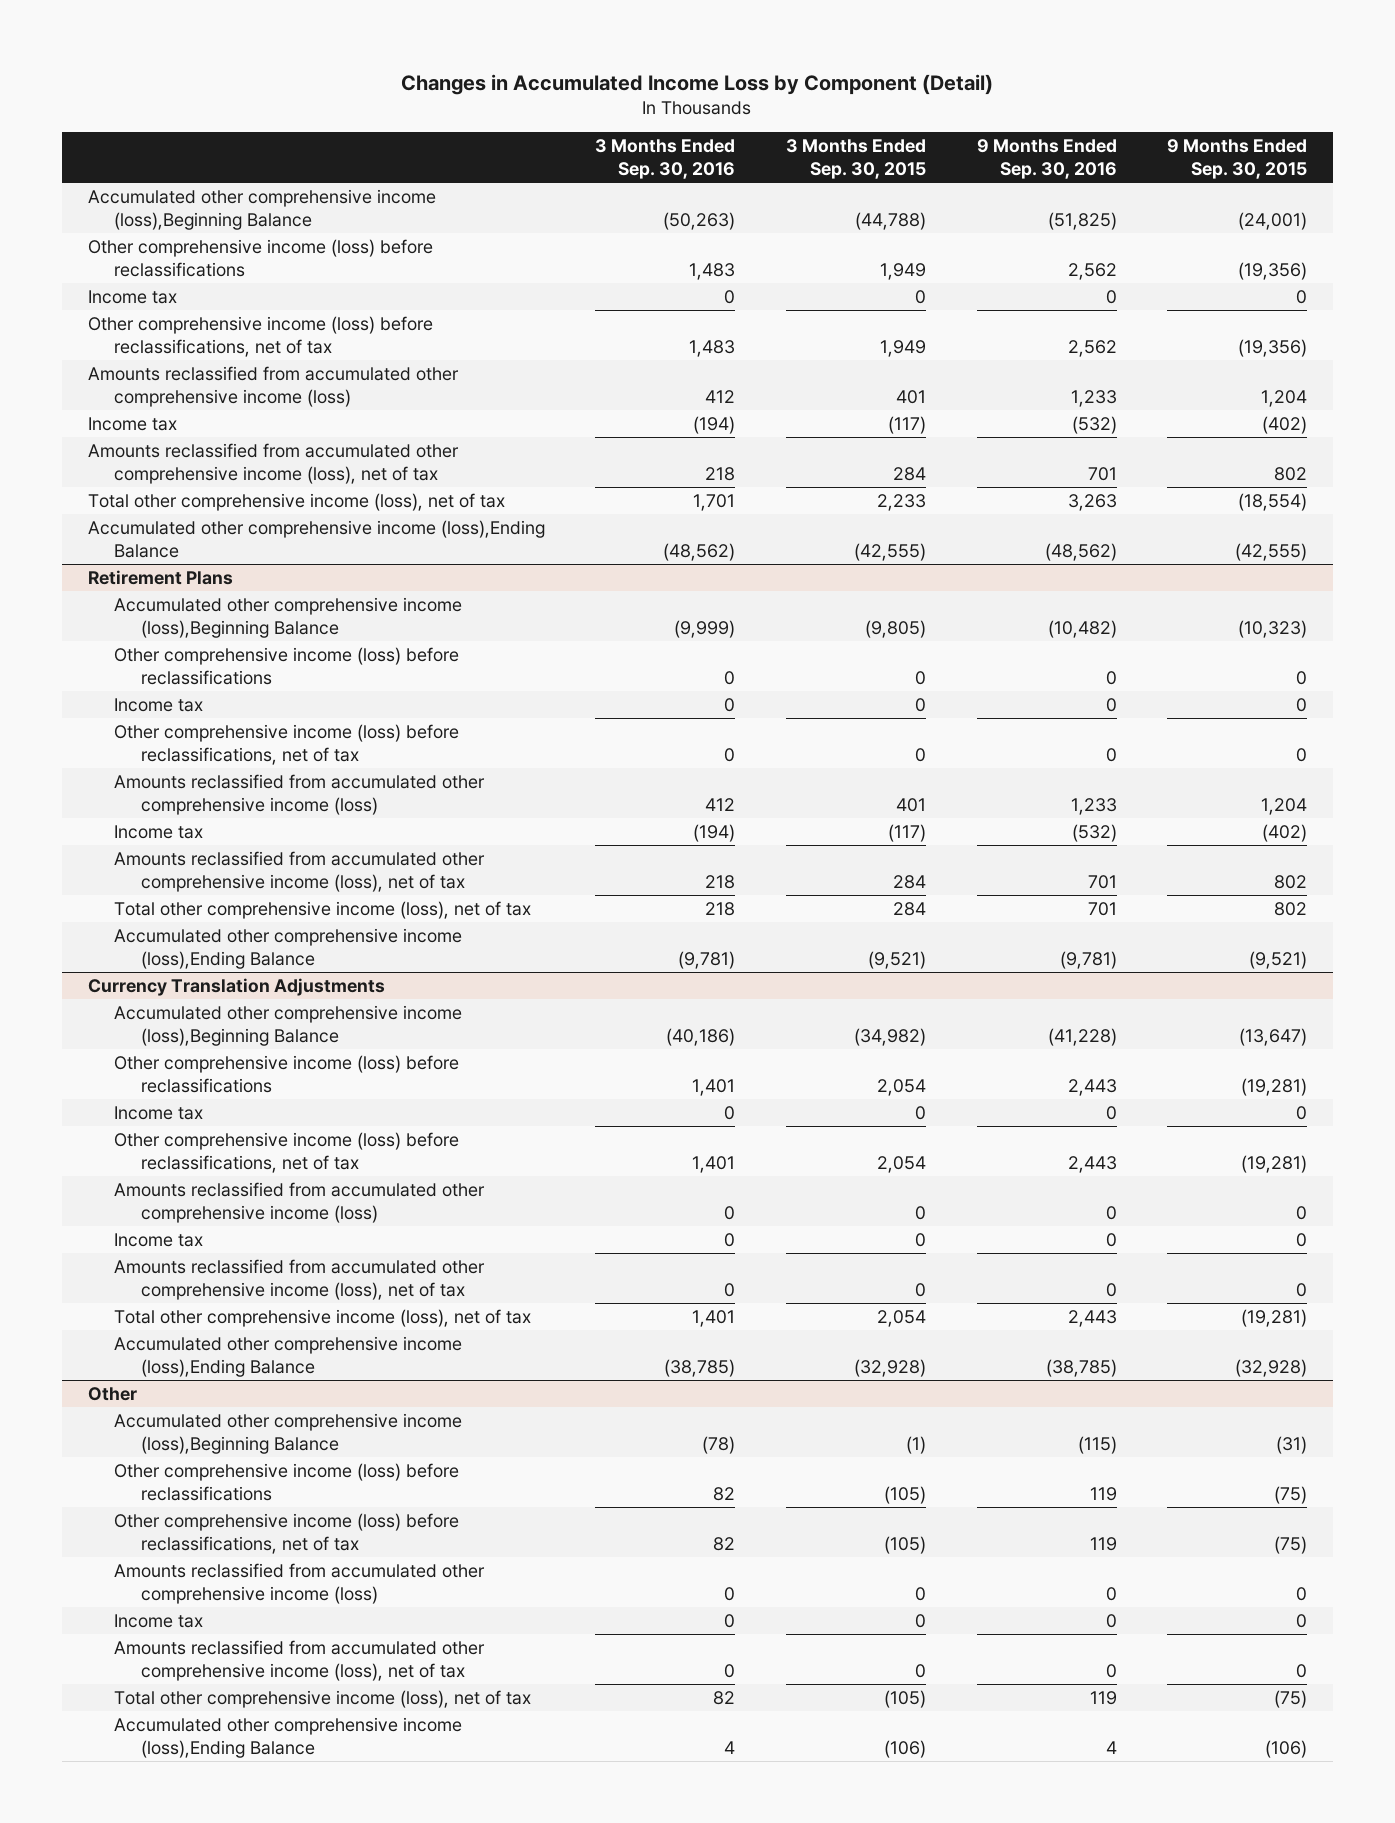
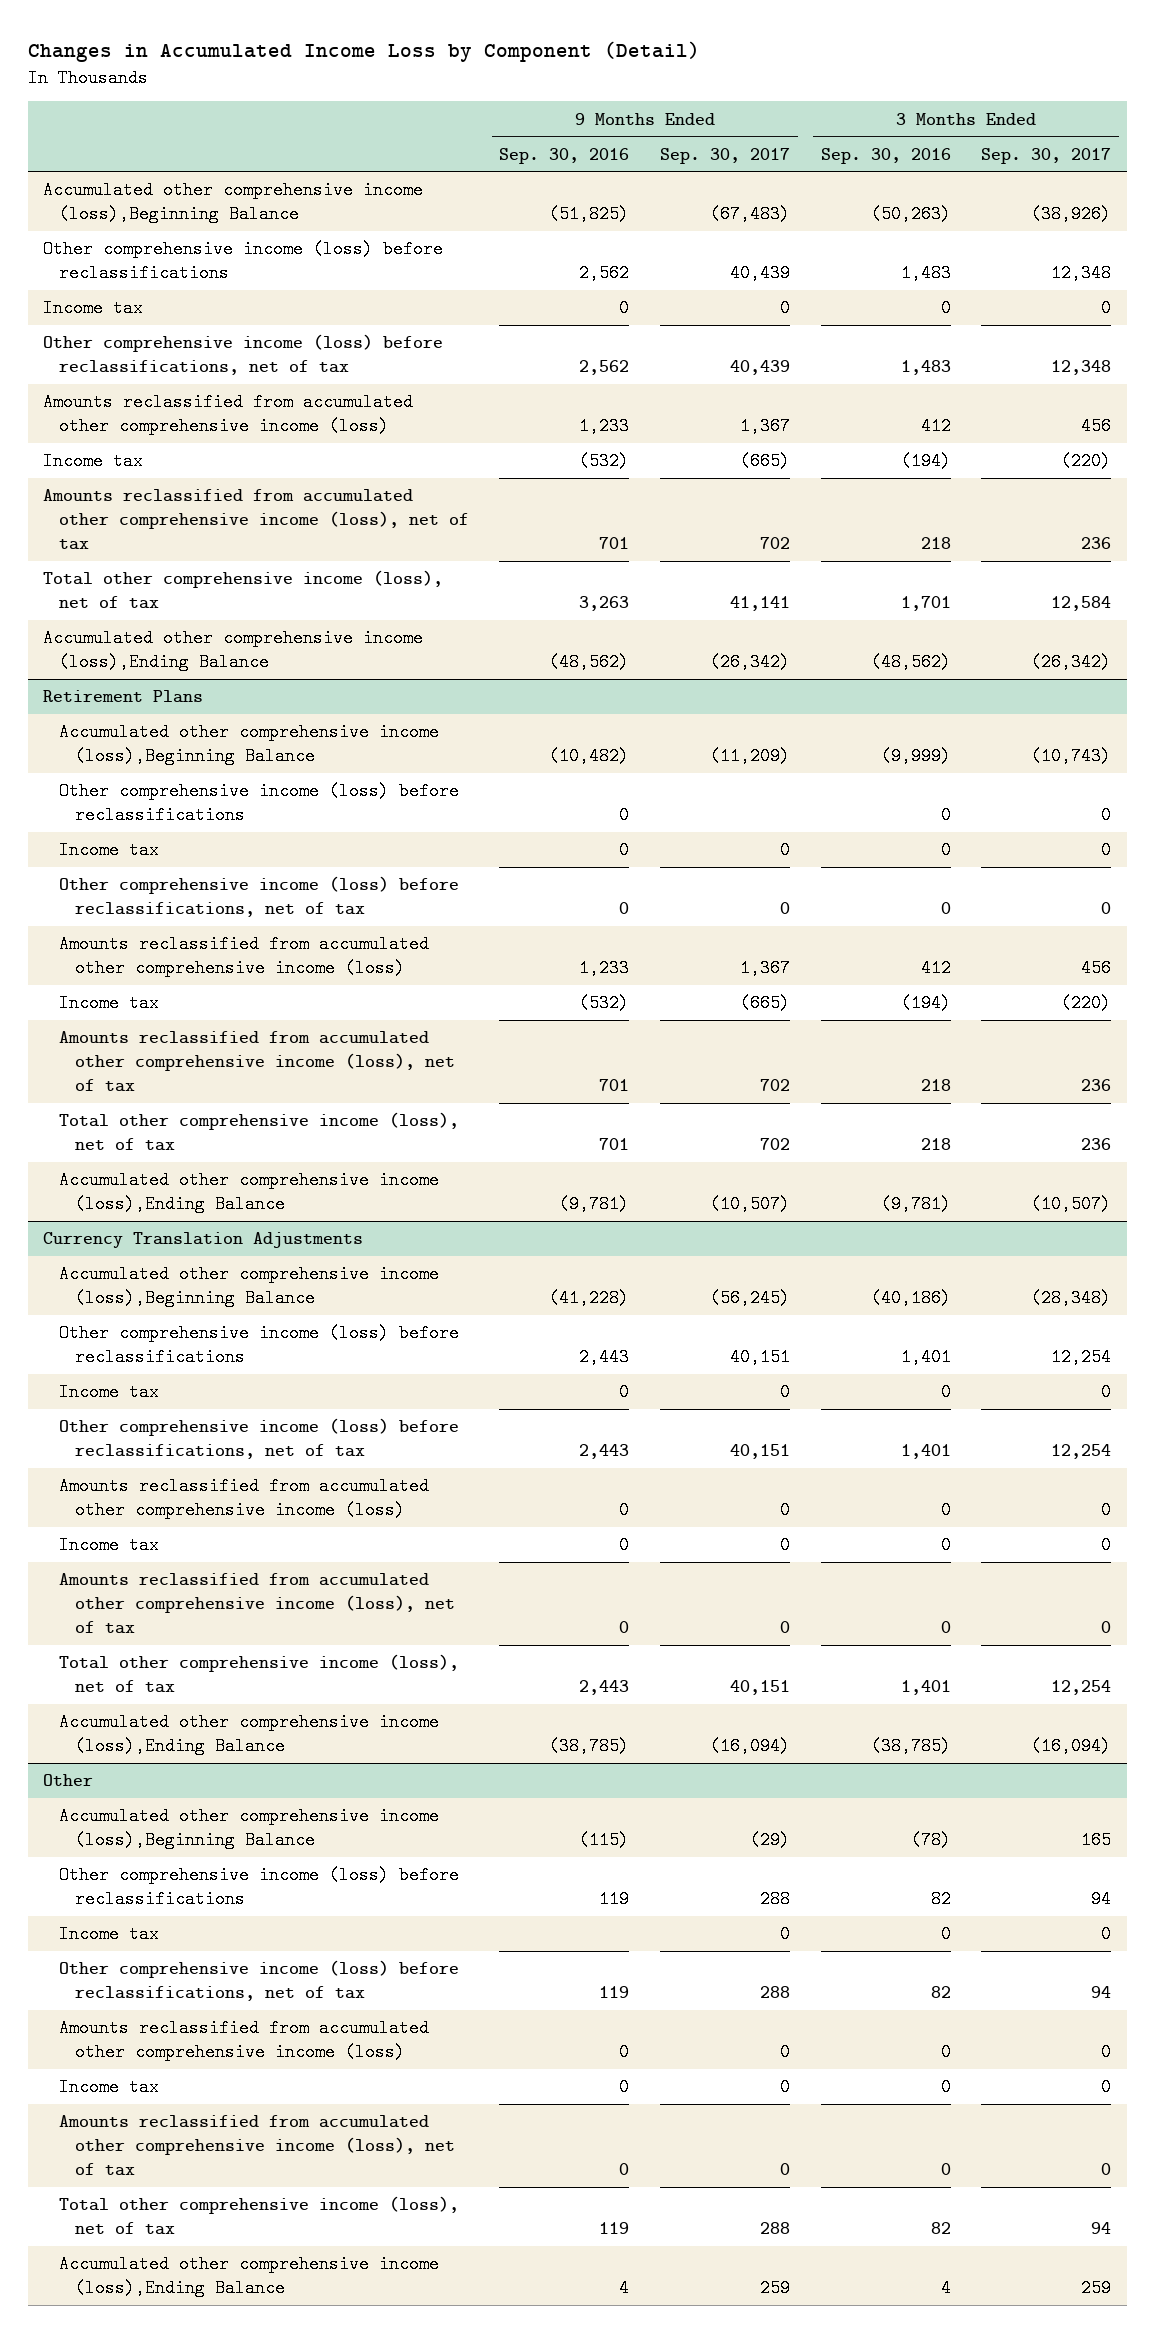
- | 3 Months Ended Sep. 30, 2016 | 3 Months Ended Sep. 30, 2015 | 9 Months Ended Sep. 30, 2016 | 9 Months Ended Sep. 30, 2015
+ | 9 Months Ended Sep. 30, 2016 | 9 Months Ended Sep. 30, 2017 | 3 Months Ended Sep. 30, 2016 | 3 Months Ended Sep. 30, 2017
@ Other
+ Income tax | | 0 | 0 | 0

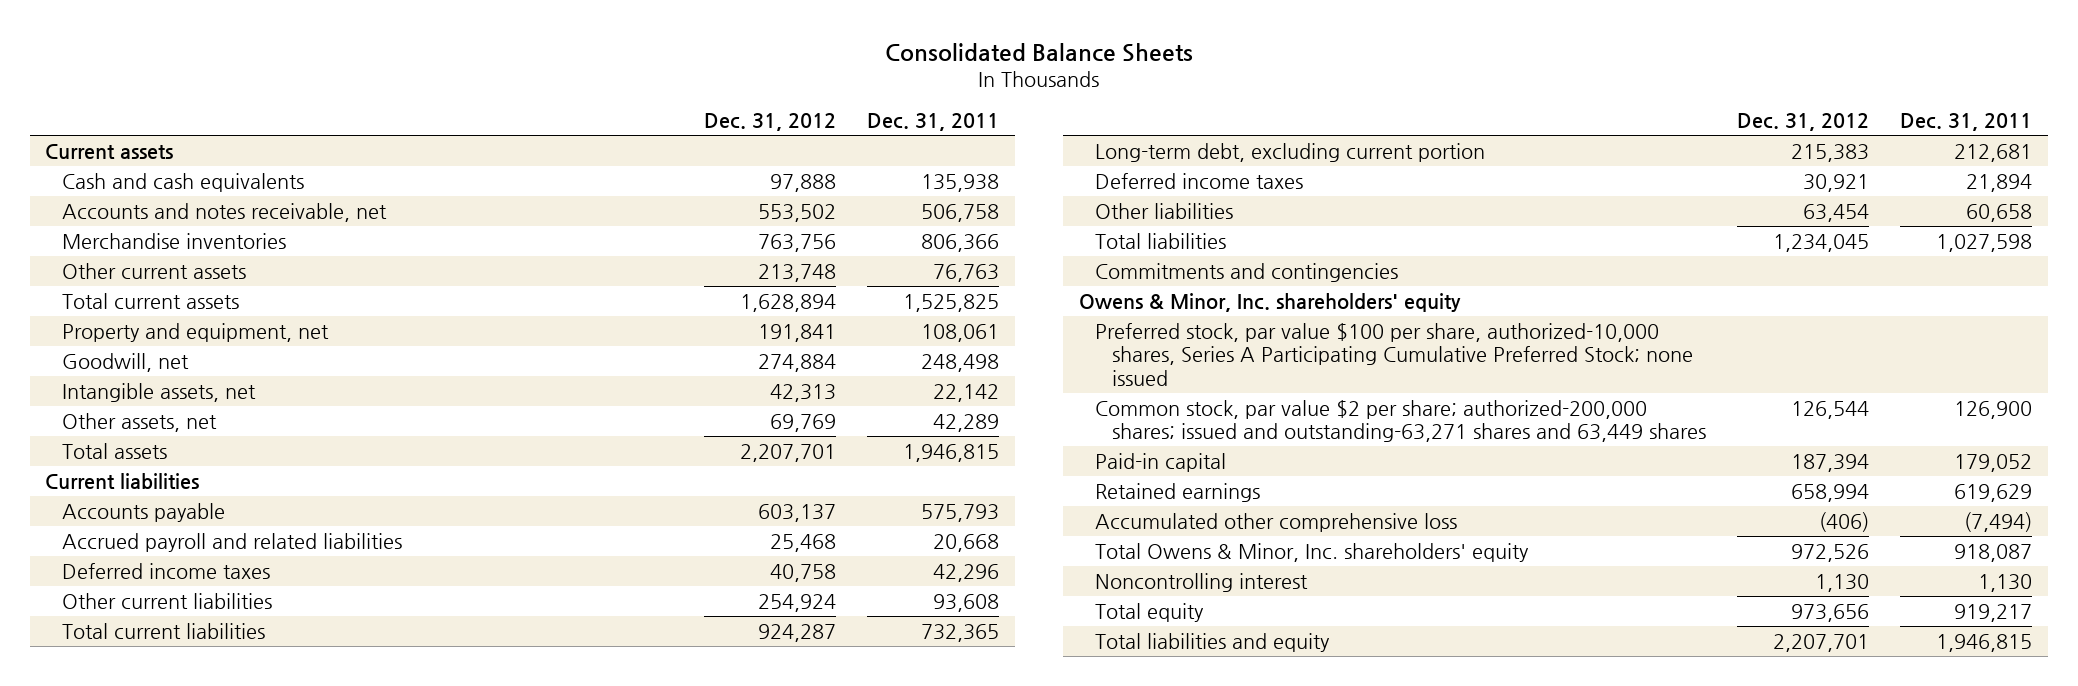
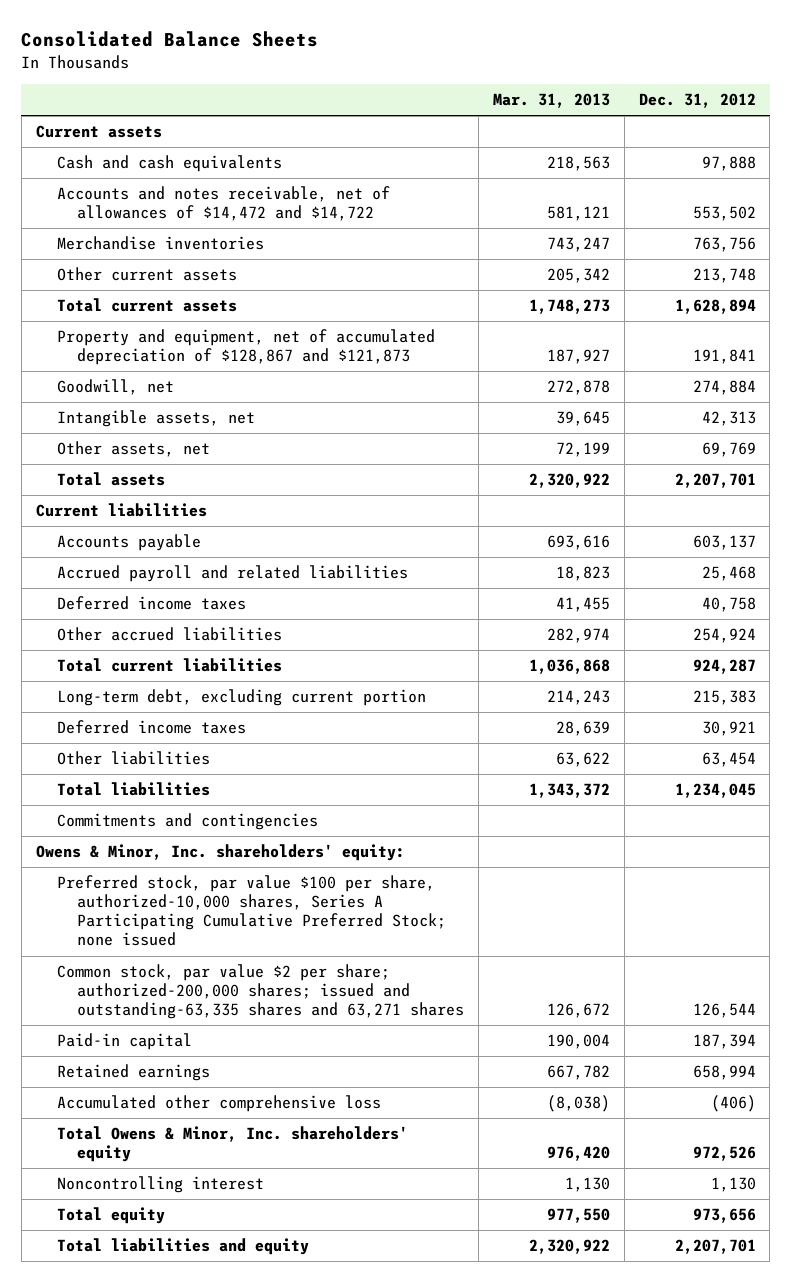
- | Dec. 31, 2012 | Dec. 31, 2011
+ | Mar. 31, 2013 | Dec. 31, 2012
- Accounts and notes receivable, net | 553,502 | 506,758
+ Accounts and notes receivable, net of allowances of $14,472 and $14,722 | 581,121 | 553,502
- Property and equipment, net | 191,841 | 108,061
+ Property and equipment, net of accumulated depreciation of $128,867 and $121,873 | 187,927 | 191,841
- Other current liabilities | 254,924 | 93,608
+ Other accrued liabilities | 282,974 | 254,924
- Owens & Minor, Inc. shareholders' equity
+ Owens & Minor, Inc. shareholders' equity:
- Common stock, par value $2 per share; authorized-200,000 shares; issued and outstanding-63,271 shares and 63,449 shares | 126,544 | 126,900
+ Common stock, par value $2 per share; authorized-200,000 shares; issued and outstanding-63,335 shares and 63,271 shares | 126,672 | 126,544

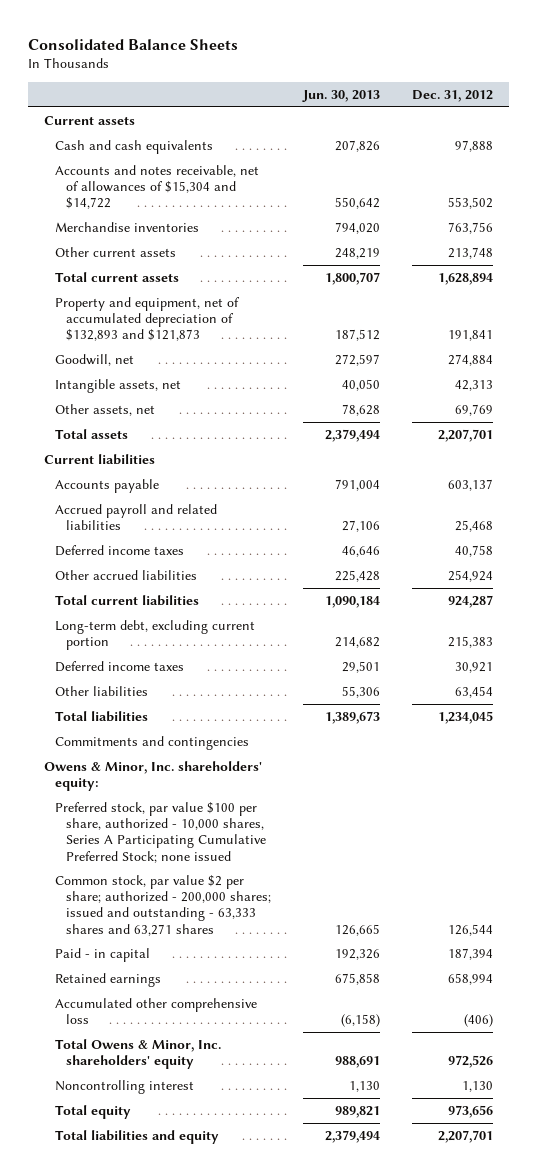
- | Mar. 31, 2013 | Dec. 31, 2012
+ | Jun. 30, 2013 | Dec. 31, 2012
- Accounts and notes receivable, net of allowances of $14,472 and $14,722 | 581,121 | 553,502
+ Accounts and notes receivable, net of allowances of $15,304 and $14,722 | 550,642 | 553,502
- Property and equipment, net of accumulated depreciation of $128,867 and $121,873 | 187,927 | 191,841
+ Property and equipment, net of accumulated depreciation of $132,893 and $121,873 | 187,512 | 191,841
- Preferred stock, par value $100 per share, authorized-10,000 shares, Series A Participating Cumulative Preferred Stock; none issued
- Common stock, par value $2 per share; authorized-200,000 shares; issued and outstanding-63,335 shares and 63,271 shares | 126,672 | 126,544
- Paid-in capital | 190,004 | 187,394
+ Preferred stock, par value $100 per share, authorized - 10,000 shares, Series A Participating Cumulative Preferred Stock; none issued
+ Common stock, par value $2 per share; authorized - 200,000 shares; issued and outstanding - 63,333 shares and 63,271 shares | 126,665 | 126,544
+ Paid - in capital | 192,326 | 187,394

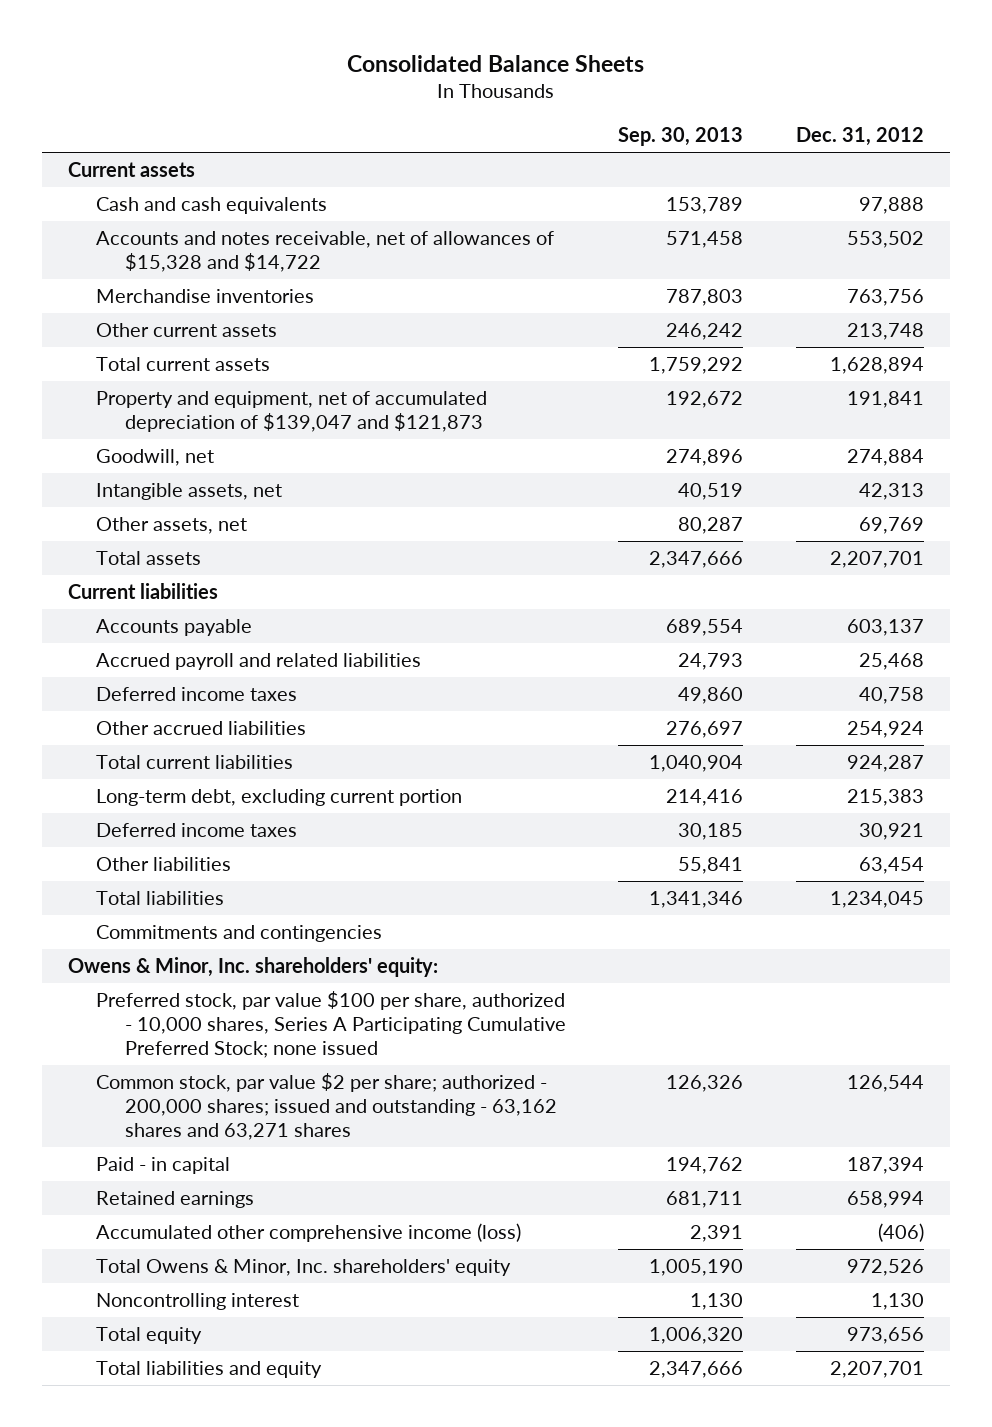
- | Jun. 30, 2013 | Dec. 31, 2012
+ | Sep. 30, 2013 | Dec. 31, 2012
- Accounts and notes receivable, net of allowances of $15,304 and $14,722 | 550,642 | 553,502
+ Accounts and notes receivable, net of allowances of $15,328 and $14,722 | 571,458 | 553,502
- Property and equipment, net of accumulated depreciation of $132,893 and $121,873 | 187,512 | 191,841
+ Property and equipment, net of accumulated depreciation of $139,047 and $121,873 | 192,672 | 191,841
- Common stock, par value $2 per share; authorized - 200,000 shares; issued and outstanding - 63,333 shares and 63,271 shares | 126,665 | 126,544
+ Common stock, par value $2 per share; authorized - 200,000 shares; issued and outstanding - 63,162 shares and 63,271 shares | 126,326 | 126,544
- Accumulated other comprehensive loss | (6,158) | (406)
+ Accumulated other comprehensive income (loss) | 2,391 | (406)

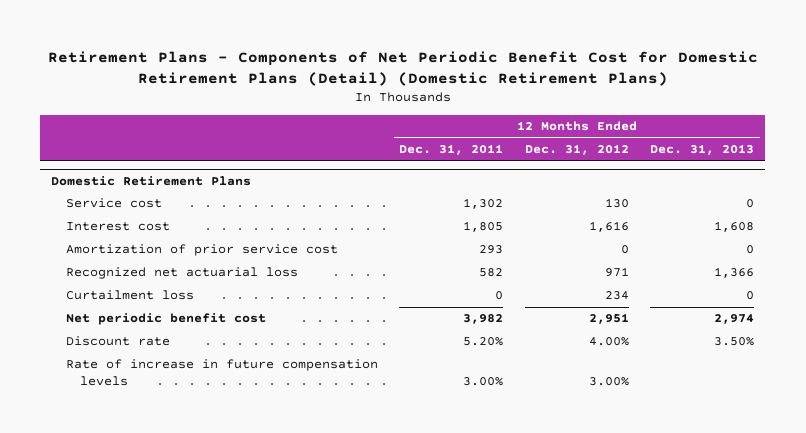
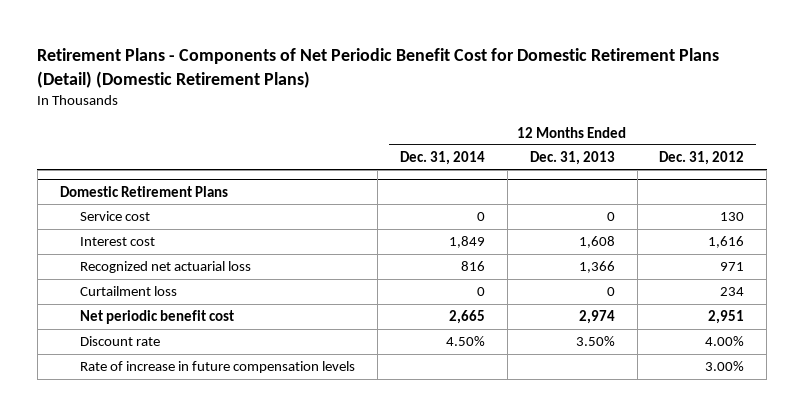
- | 12 Months Ended Dec. 31, 2011 | 12 Months Ended Dec. 31, 2012 | 12 Months Ended Dec. 31, 2013
+ | 12 Months Ended Dec. 31, 2014 | 12 Months Ended Dec. 31, 2013 | 12 Months Ended Dec. 31, 2012
@ Domestic Retirement Plans
- Amortization of prior service cost | 293 | 0 | 0

